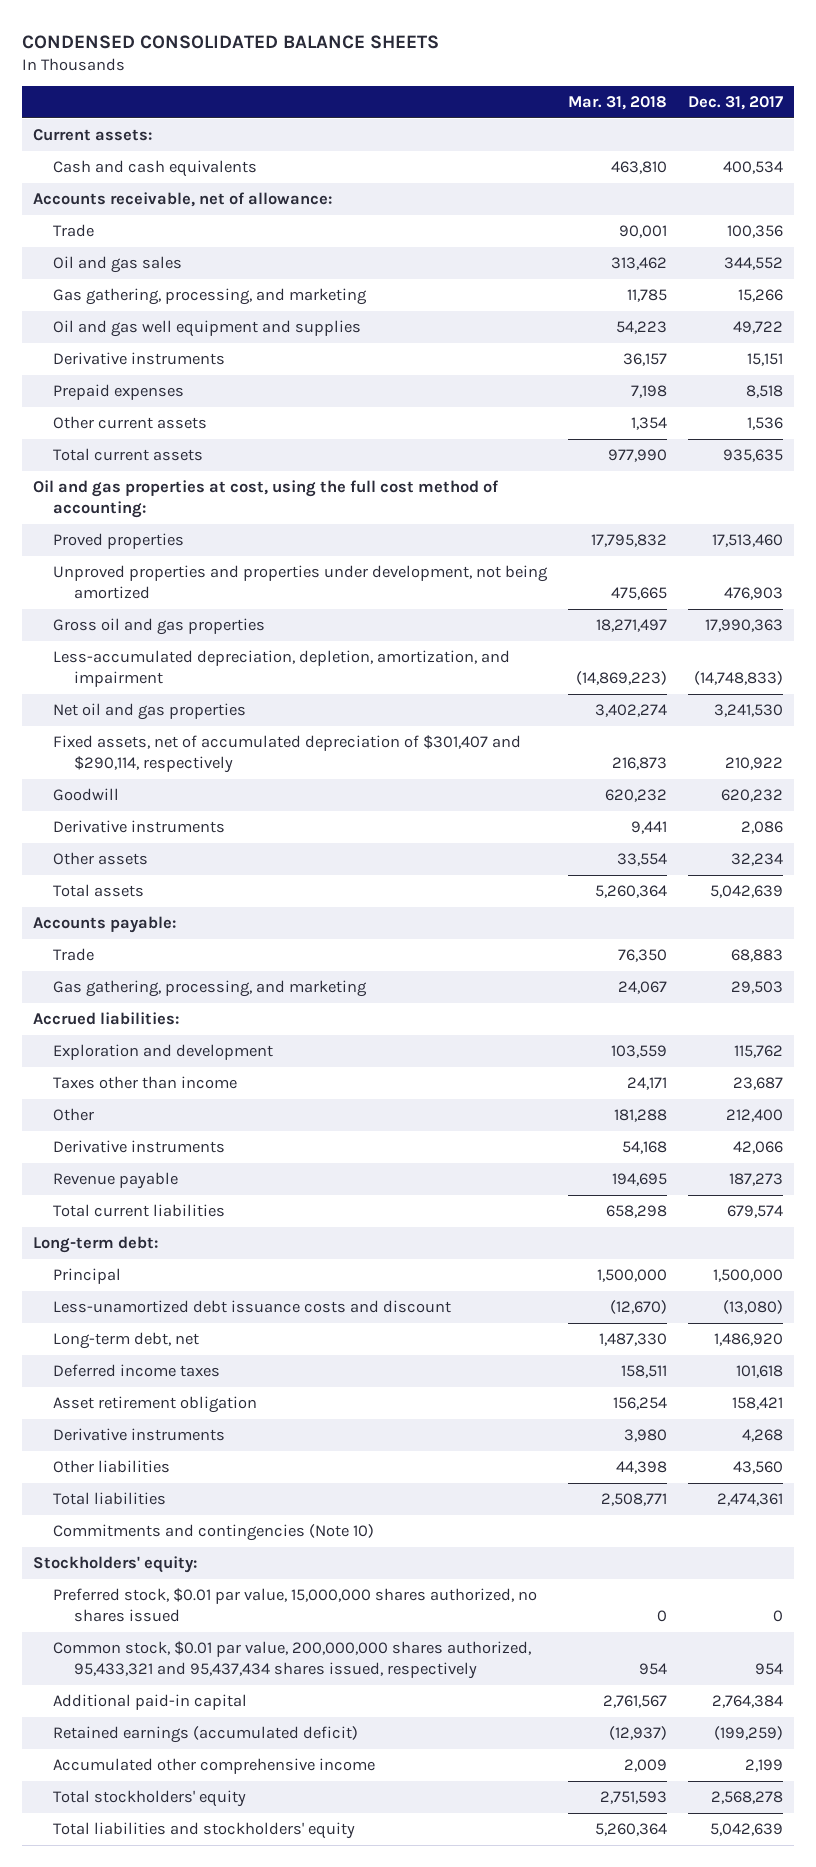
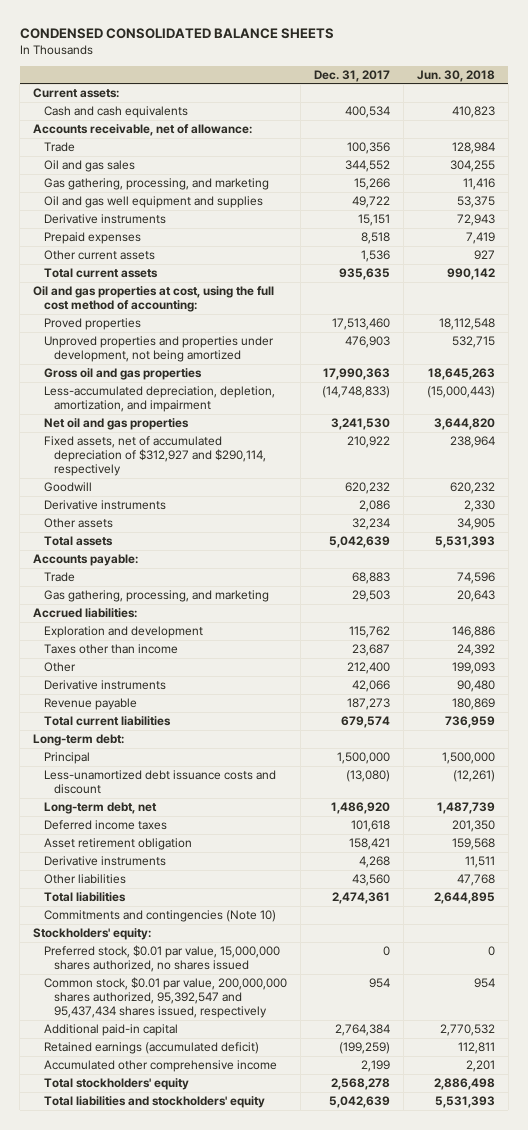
- | Mar. 31, 2018 | Dec. 31, 2017
+ | Dec. 31, 2017 | Jun. 30, 2018
- Fixed assets, net of accumulated depreciation of $301,407 and $290,114, respectively | 216,873 | 210,922
+ Fixed assets, net of accumulated depreciation of $312,927 and $290,114, respectively | 210,922 | 238,964
- Common stock, $0.01 par value, 200,000,000 shares authorized, 95,433,321 and 95,437,434 shares issued, respectively | 954 | 954
+ Common stock, $0.01 par value, 200,000,000 shares authorized, 95,392,547 and 95,437,434 shares issued, respectively | 954 | 954

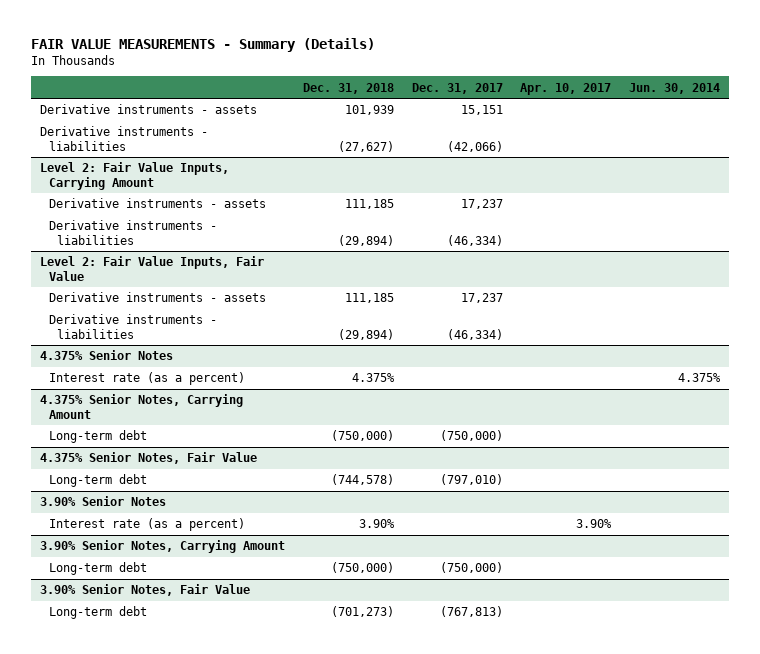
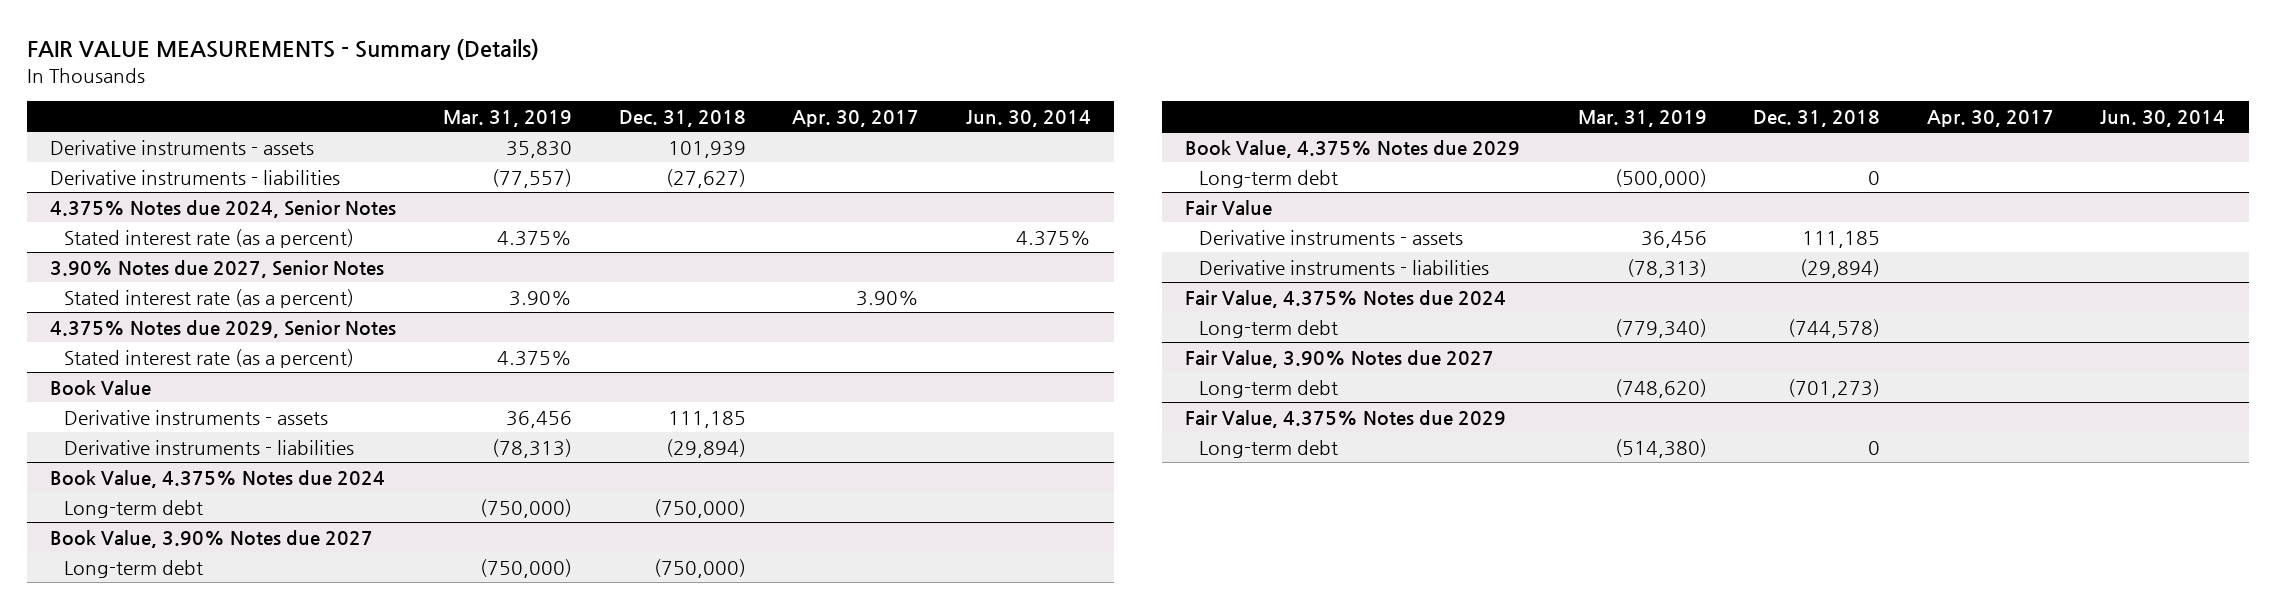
- | Dec. 31, 2018 | Dec. 31, 2017 | Apr. 10, 2017 | Jun. 30, 2014
+ | Mar. 31, 2019 | Dec. 31, 2018 | Apr. 30, 2017 | Jun. 30, 2014
- Level 2: Fair Value Inputs, Carrying Amount
+ 4.375% Notes due 2024, Senior Notes
+ Stated interest rate (as a percent) | 4.375% | | | 4.375%
+ 3.90% Notes due 2027, Senior Notes
+ Stated interest rate (as a percent) | 3.90% | | 3.90% |
+ 4.375% Notes due 2029, Senior Notes
+ Stated interest rate (as a percent) | 4.375% | | |
+ Book Value
- Level 2: Fair Value Inputs, Fair Value
+ Book Value, 4.375% Notes due 2024
+ Long-term debt | (750,000) | (750,000) | |
+ Book Value, 3.90% Notes due 2027
+ Long-term debt | (750,000) | (750,000) | |
+ Book Value, 4.375% Notes due 2029
+ Long-term debt | (500,000) | 0 | |
+ Fair Value
- 4.375% Senior Notes
- Interest rate (as a percent) | 4.375% | | | 4.375%
- 4.375% Senior Notes, Carrying Amount
- Long-term debt | (750,000) | (750,000) | |
- 4.375% Senior Notes, Fair Value
+ Fair Value, 4.375% Notes due 2024
- 3.90% Senior Notes
- Interest rate (as a percent) | 3.90% | | 3.90% |
- 3.90% Senior Notes, Carrying Amount
- Long-term debt | (750,000) | (750,000) | |
- 3.90% Senior Notes, Fair Value
+ Fair Value, 3.90% Notes due 2027
+ Fair Value, 4.375% Notes due 2029
+ Long-term debt | (514,380) | 0 | |

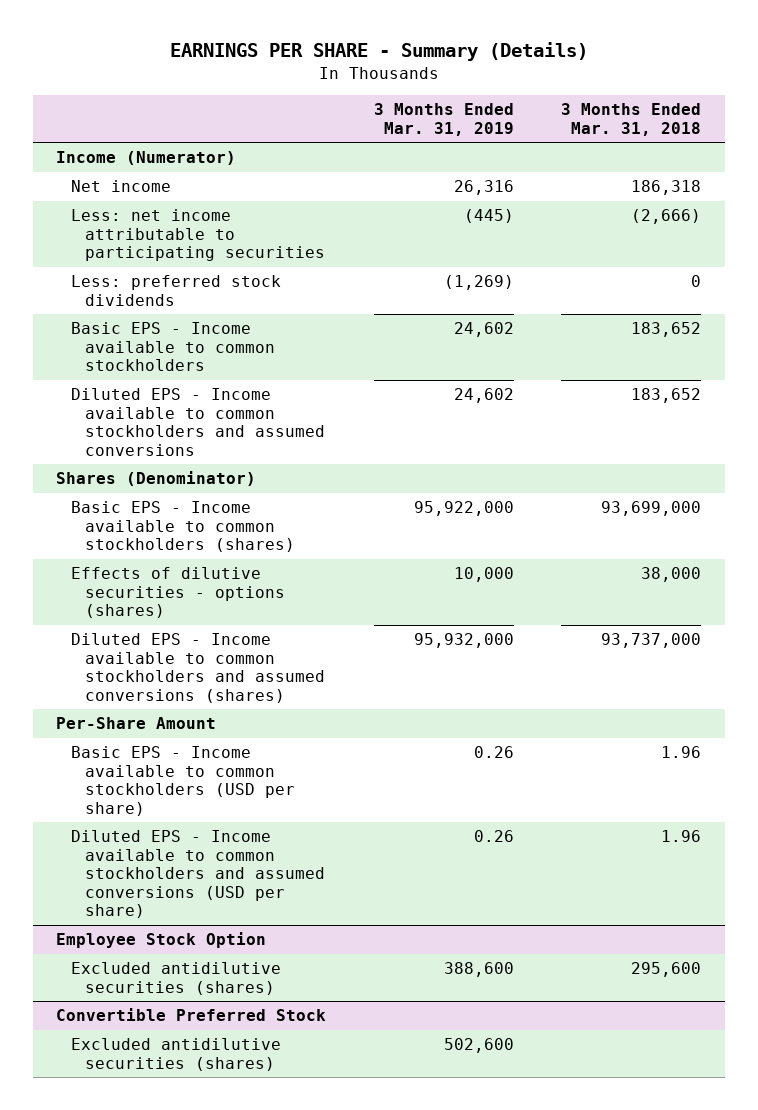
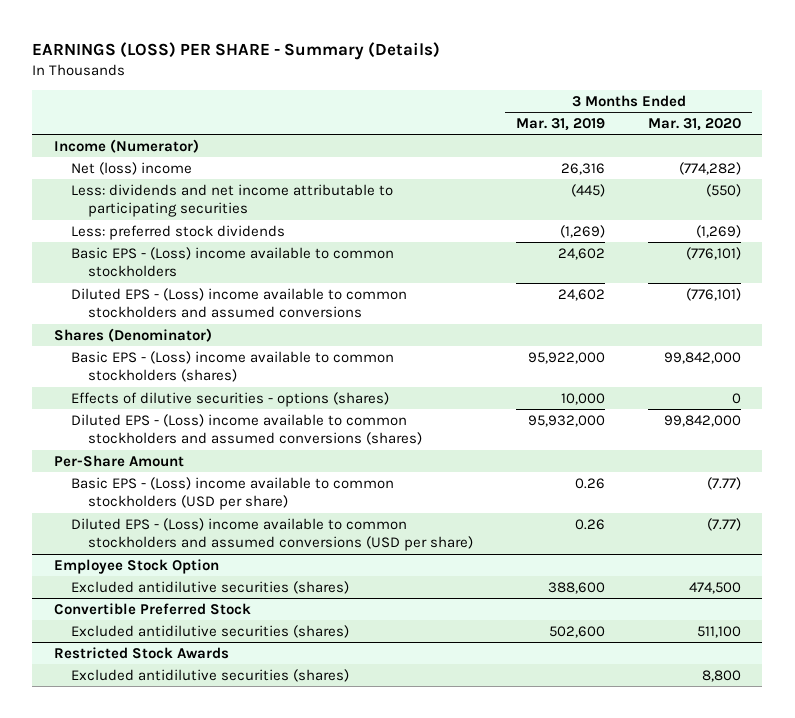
- EARNINGS PER SHARE - Summary (Details)
+ EARNINGS (LOSS) PER SHARE - Summary (Details)
- | 3 Months Ended Mar. 31, 2019 | 3 Months Ended Mar. 31, 2018
+ | 3 Months Ended Mar. 31, 2019 | 3 Months Ended Mar. 31, 2020
- Net income | 26,316 | 186,318
- Less: net income attributable to participating securities | (445) | (2,666)
+ Net (loss) income | 26,316 | (774,282)
+ Less: dividends and net income attributable to participating securities | (445) | (550)
- Basic EPS - Income available to common stockholders | 24,602 | 183,652
- Diluted EPS - Income available to common stockholders and assumed conversions | 24,602 | 183,652
+ Basic EPS - (Loss) income available to common stockholders | 24,602 | (776,101)
+ Diluted EPS - (Loss) income available to common stockholders and assumed conversions | 24,602 | (776,101)
- Basic EPS - Income available to common stockholders (shares) | 95,922,000 | 93,699,000
+ Basic EPS - (Loss) income available to common stockholders (shares) | 95,922,000 | 99,842,000
- Diluted EPS - Income available to common stockholders and assumed conversions (shares) | 95,932,000 | 93,737,000
+ Diluted EPS - (Loss) income available to common stockholders and assumed conversions (shares) | 95,932,000 | 99,842,000
- Basic EPS - Income available to common stockholders (USD per share) | 0.26 | 1.96
- Diluted EPS - Income available to common stockholders and assumed conversions (USD per share) | 0.26 | 1.96
+ Basic EPS - (Loss) income available to common stockholders (USD per share) | 0.26 | (7.77)
+ Diluted EPS - (Loss) income available to common stockholders and assumed conversions (USD per share) | 0.26 | (7.77)
+ Restricted Stock Awards
+ Excluded antidilutive securities (shares) | | 8,800

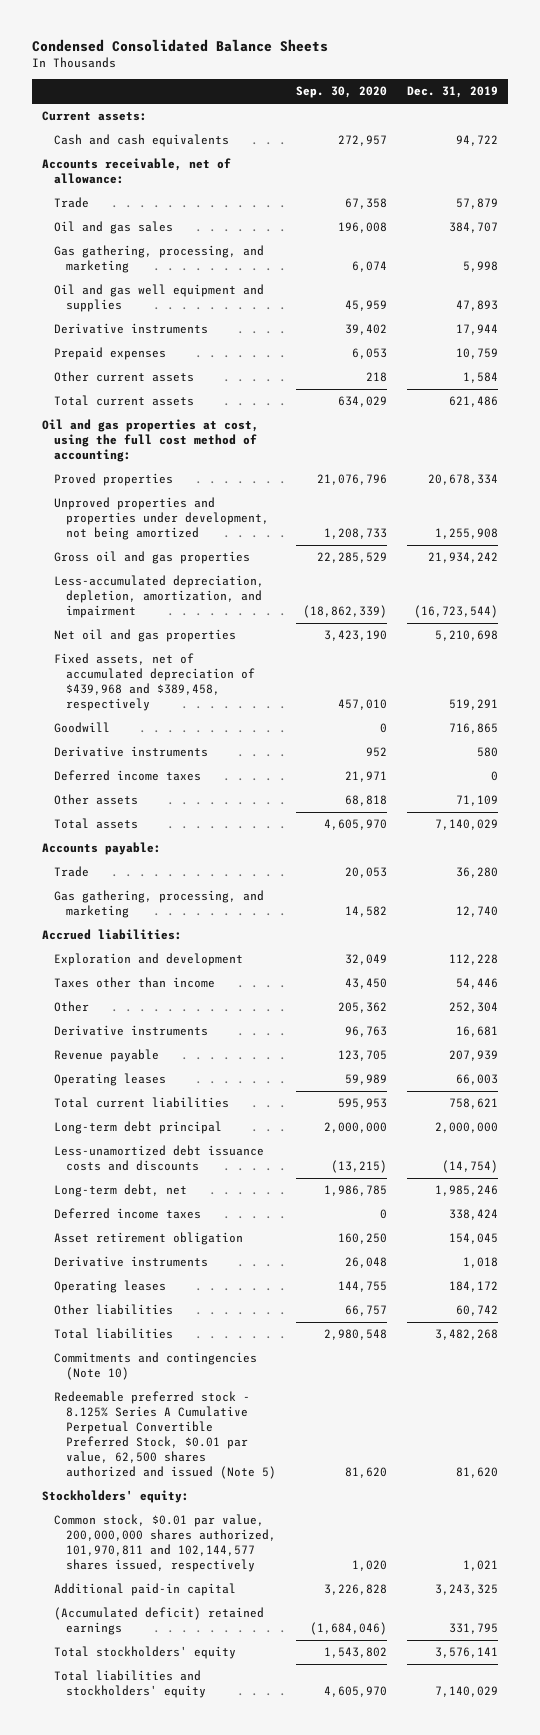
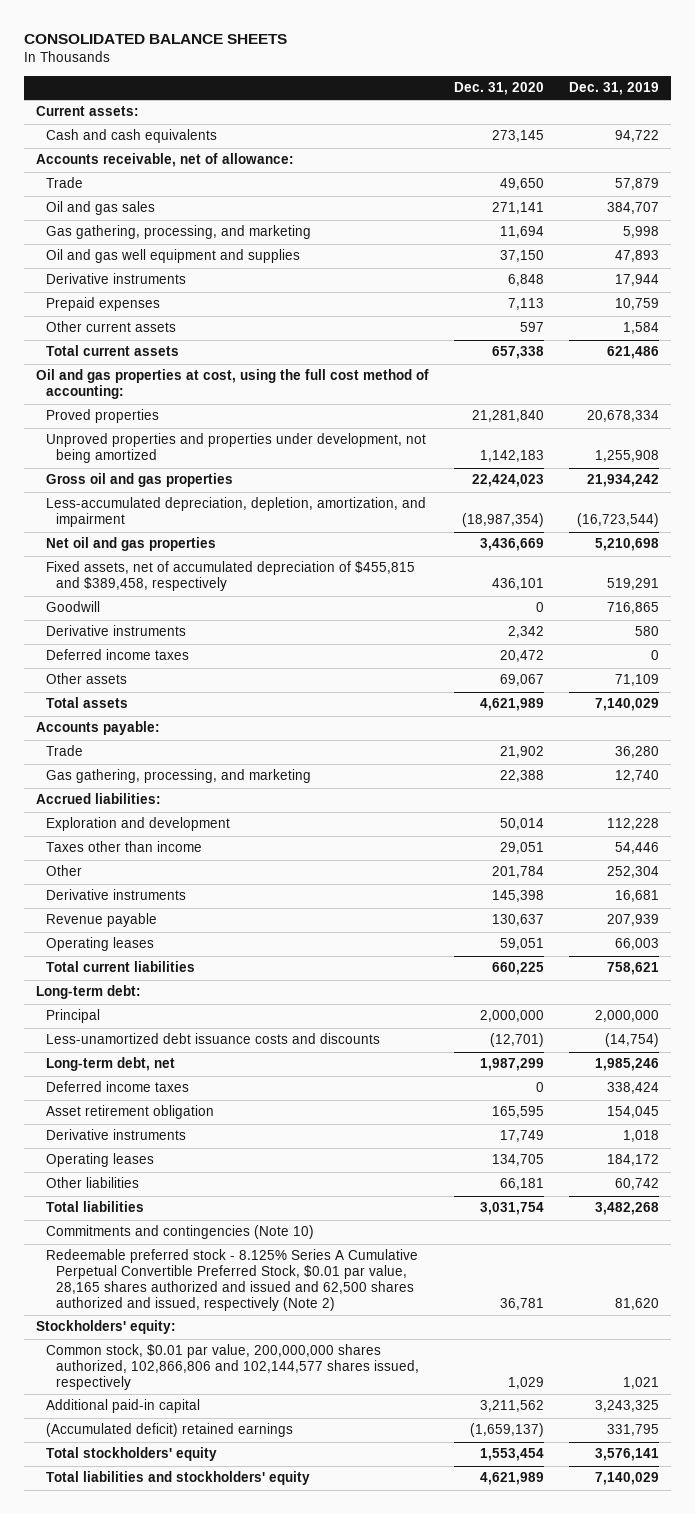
- Condensed Consolidated Balance Sheets
+ CONSOLIDATED BALANCE SHEETS
- | Sep. 30, 2020 | Dec. 31, 2019
+ | Dec. 31, 2020 | Dec. 31, 2019
- Fixed assets, net of accumulated depreciation of $439,968 and $389,458, respectively | 457,010 | 519,291
+ Fixed assets, net of accumulated depreciation of $455,815 and $389,458, respectively | 436,101 | 519,291
- Long-term debt principal | 2,000,000 | 2,000,000
+ Long-term debt:
+ Principal | 2,000,000 | 2,000,000
- Redeemable preferred stock - 8.125% Series A Cumulative Perpetual Convertible Preferred Stock, $0.01 par value, 62,500 shares authorized and issued (Note 5) | 81,620 | 81,620
+ Redeemable preferred stock - 8.125% Series A Cumulative Perpetual Convertible Preferred Stock, $0.01 par value, 28,165 shares authorized and issued and 62,500 shares authorized and issued, respectively (Note 2) | 36,781 | 81,620
- Common stock, $0.01 par value, 200,000,000 shares authorized, 101,970,811 and 102,144,577 shares issued, respectively | 1,020 | 1,021
+ Common stock, $0.01 par value, 200,000,000 shares authorized, 102,866,806 and 102,144,577 shares issued, respectively | 1,029 | 1,021

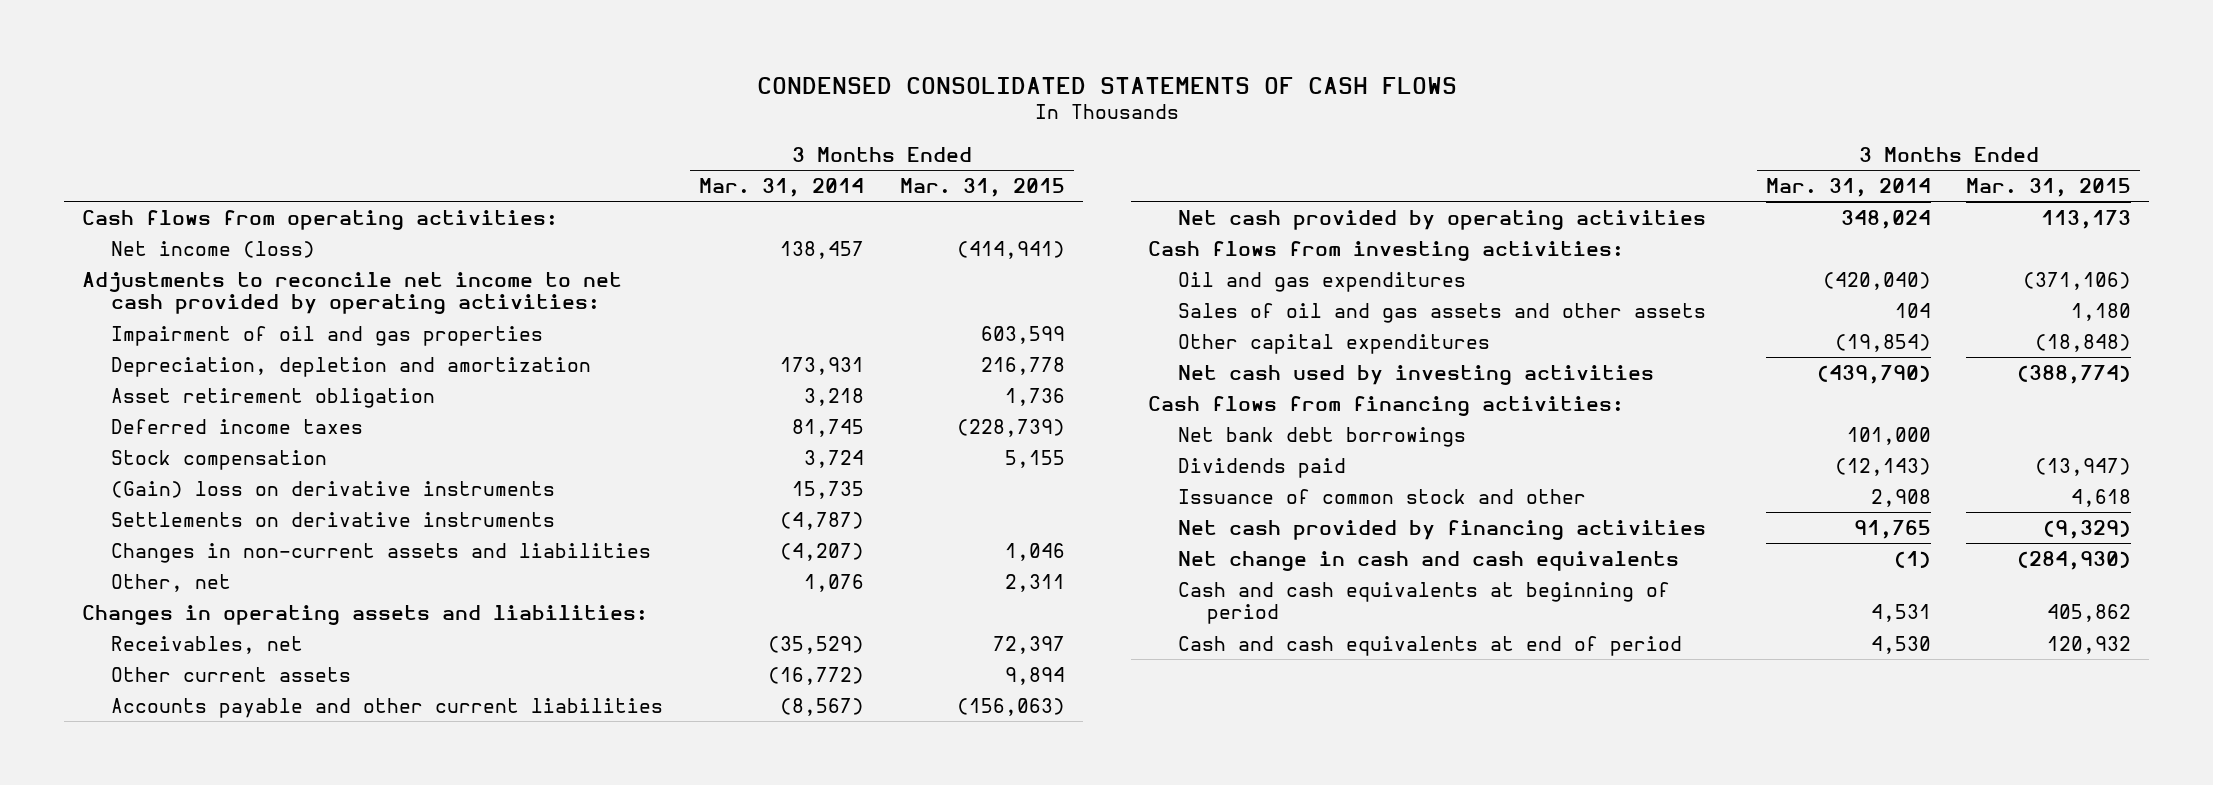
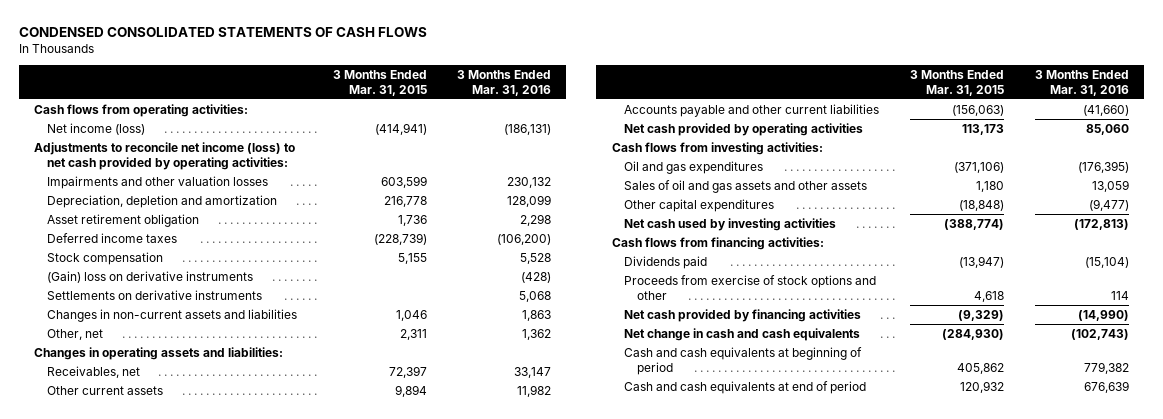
- | 3 Months Ended Mar. 31, 2014 | 3 Months Ended Mar. 31, 2015
+ | 3 Months Ended Mar. 31, 2015 | 3 Months Ended Mar. 31, 2016
- Adjustments to reconcile net income to net cash provided by operating activities:
- Impairment of oil and gas properties | | 603,599
+ Adjustments to reconcile net income (loss) to net cash provided by operating activities:
+ Impairments and other valuation losses | 603,599 | 230,132
- Net bank debt borrowings | 101,000 |
- Issuance of common stock and other | 2,908 | 4,618
+ Proceeds from exercise of stock options and other | 4,618 | 114

